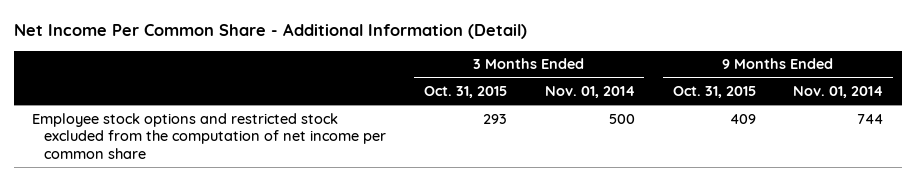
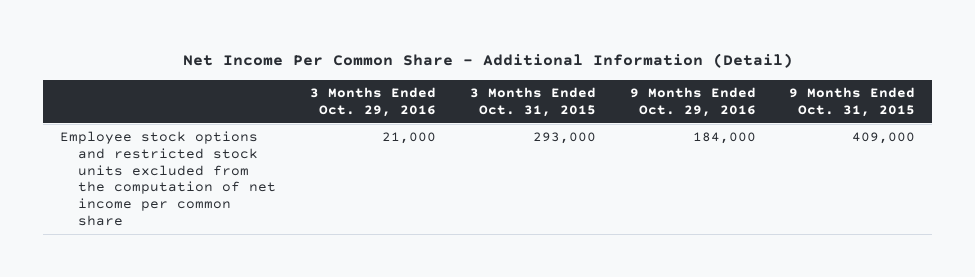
- | 3 Months Ended Oct. 31, 2015 | 3 Months Ended Nov. 01, 2014 | 9 Months Ended Oct. 31, 2015 | 9 Months Ended Nov. 01, 2014
+ | 3 Months Ended Oct. 29, 2016 | 3 Months Ended Oct. 31, 2015 | 9 Months Ended Oct. 29, 2016 | 9 Months Ended Oct. 31, 2015
- Employee stock options and restricted stock excluded from the computation of net income per common share | 293 | 500 | 409 | 744
+ Employee stock options and restricted stock units excluded from the computation of net income per common share | 21,000 | 293,000 | 184,000 | 409,000

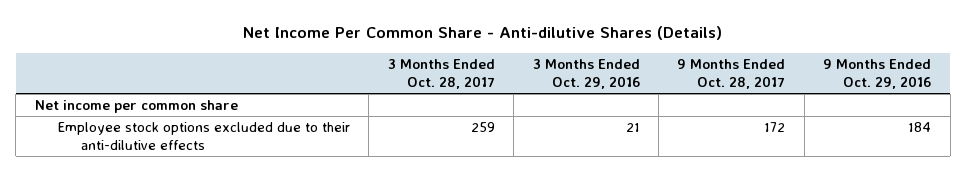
- Net Income Per Common Share - Additional Information (Detail)
+ Net Income Per Common Share - Anti-dilutive Shares (Details)
- | 3 Months Ended Oct. 29, 2016 | 3 Months Ended Oct. 31, 2015 | 9 Months Ended Oct. 29, 2016 | 9 Months Ended Oct. 31, 2015
+ | 3 Months Ended Oct. 28, 2017 | 3 Months Ended Oct. 29, 2016 | 9 Months Ended Oct. 28, 2017 | 9 Months Ended Oct. 29, 2016
- Employee stock options and restricted stock units excluded from the computation of net income per common share | 21,000 | 293,000 | 184,000 | 409,000
+ Net income per common share
+ Employee stock options excluded due to their anti-dilutive effects | 259 | 21 | 172 | 184

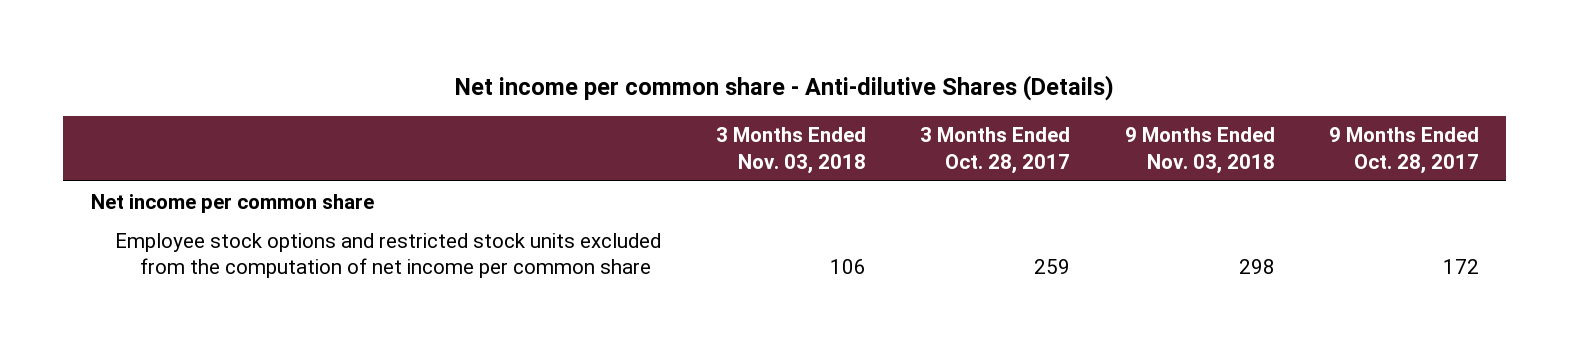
- Net Income Per Common Share - Anti-dilutive Shares (Details)
+ Net income per common share - Anti-dilutive Shares (Details)
- | 3 Months Ended Oct. 28, 2017 | 3 Months Ended Oct. 29, 2016 | 9 Months Ended Oct. 28, 2017 | 9 Months Ended Oct. 29, 2016
+ | 3 Months Ended Nov. 03, 2018 | 3 Months Ended Oct. 28, 2017 | 9 Months Ended Nov. 03, 2018 | 9 Months Ended Oct. 28, 2017
- Employee stock options excluded due to their anti-dilutive effects | 259 | 21 | 172 | 184
+ Employee stock options and restricted stock units excluded from the computation of net income per common share | 106 | 259 | 298 | 172

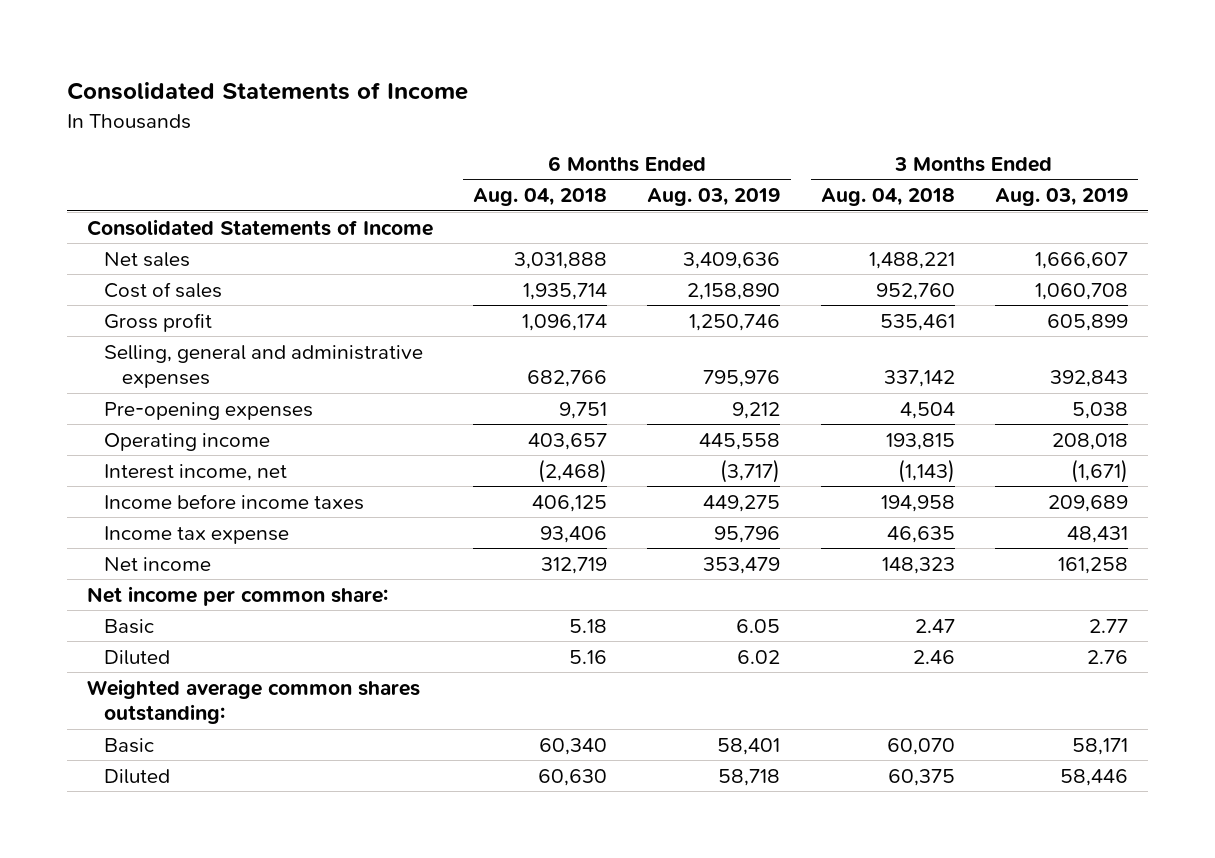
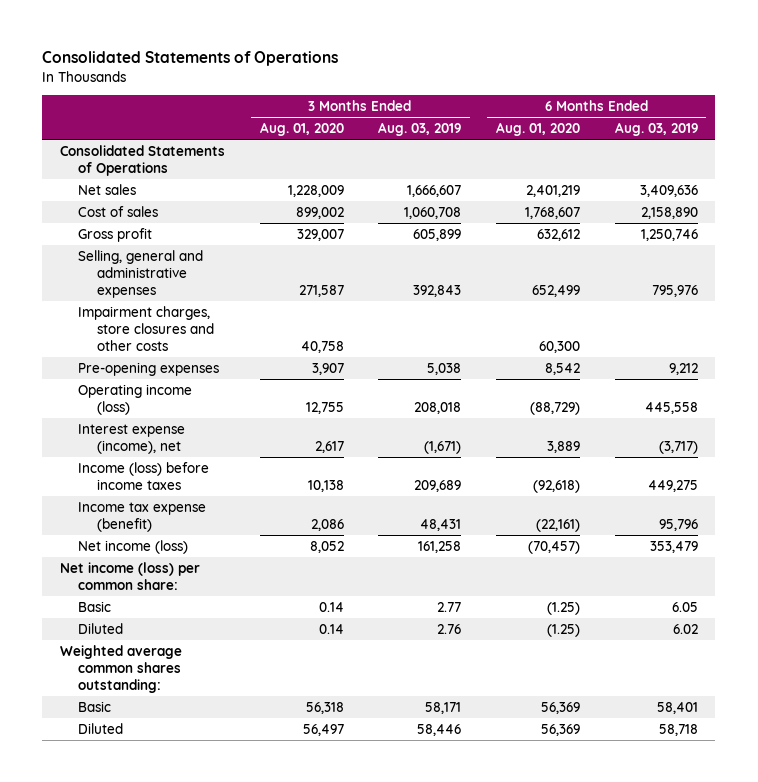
- Consolidated Statements of Income
+ Consolidated Statements of Operations
- | 6 Months Ended Aug. 04, 2018 | 6 Months Ended Aug. 03, 2019 | 3 Months Ended Aug. 04, 2018 | 3 Months Ended Aug. 03, 2019
+ | 3 Months Ended Aug. 01, 2020 | 3 Months Ended Aug. 03, 2019 | 6 Months Ended Aug. 01, 2020 | 6 Months Ended Aug. 03, 2019
- Consolidated Statements of Income
+ Consolidated Statements of Operations
+ Impairment charges, store closures and other costs | 40,758 | | 60,300 |
- Operating income | 403,657 | 445,558 | 193,815 | 208,018
- Interest income, net | (2,468) | (3,717) | (1,143) | (1,671)
- Income before income taxes | 406,125 | 449,275 | 194,958 | 209,689
- Income tax expense | 93,406 | 95,796 | 46,635 | 48,431
- Net income | 312,719 | 353,479 | 148,323 | 161,258
- Net income per common share:
+ Operating income (loss) | 12,755 | 208,018 | (88,729) | 445,558
+ Interest expense (income), net | 2,617 | (1,671) | 3,889 | (3,717)
+ Income (loss) before income taxes | 10,138 | 209,689 | (92,618) | 449,275
+ Income tax expense (benefit) | 2,086 | 48,431 | (22,161) | 95,796
+ Net income (loss) | 8,052 | 161,258 | (70,457) | 353,479
+ Net income (loss) per common share:

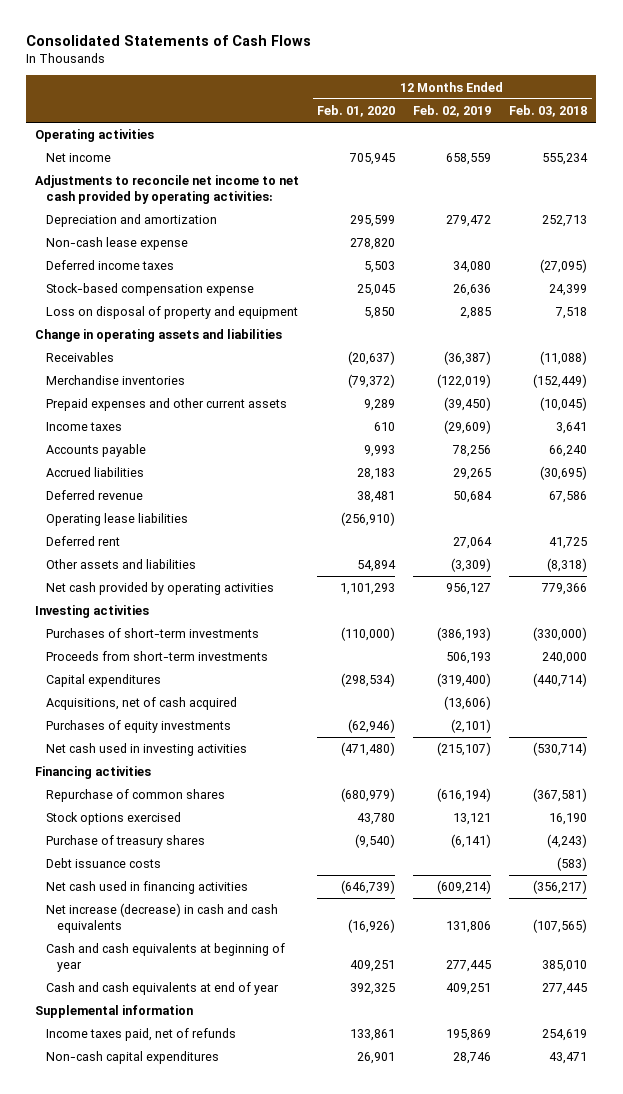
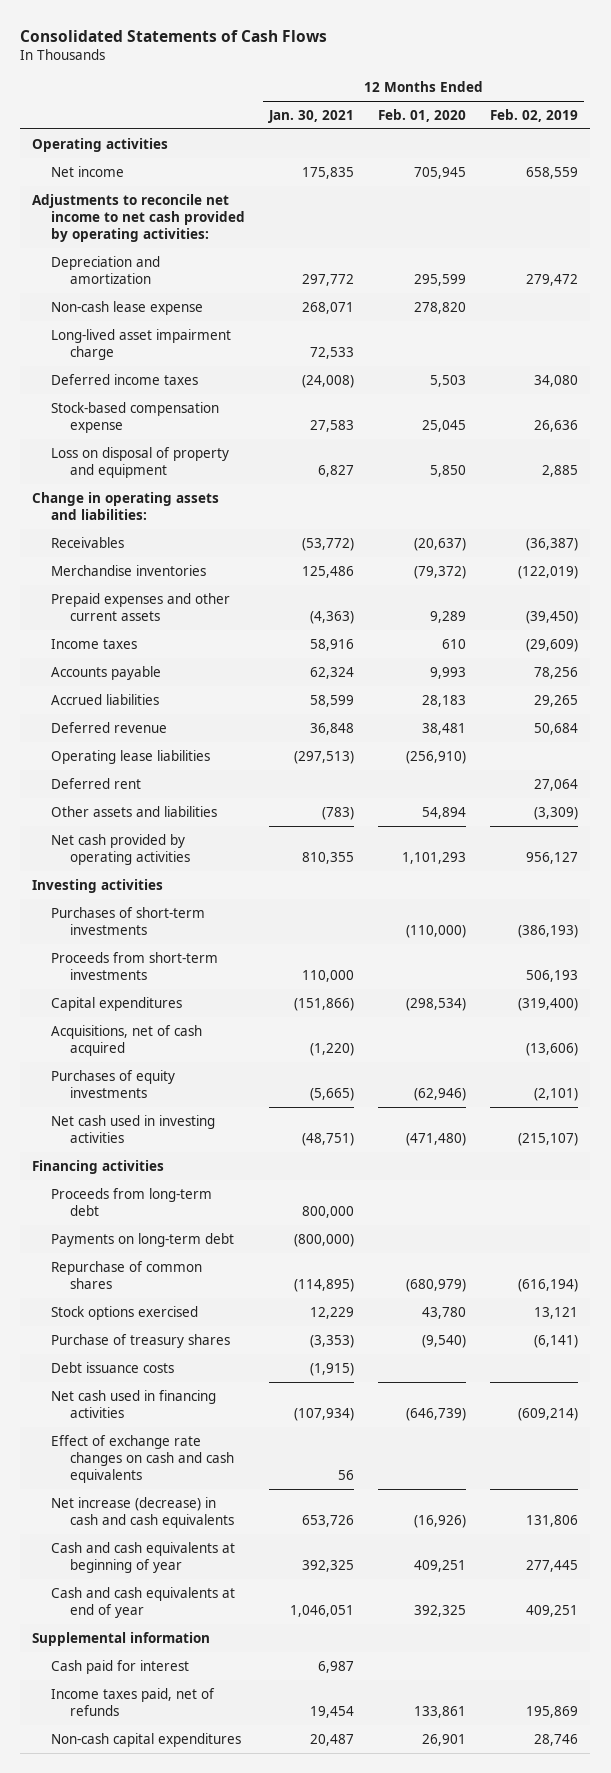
- | 12 Months Ended Feb. 01, 2020 | 12 Months Ended Feb. 02, 2019 | 12 Months Ended Feb. 03, 2018
+ | 12 Months Ended Jan. 30, 2021 | 12 Months Ended Feb. 01, 2020 | 12 Months Ended Feb. 02, 2019
+ Long-lived asset impairment charge | 72,533 | |
- Change in operating assets and liabilities
+ Change in operating assets and liabilities:
+ Proceeds from long-term debt | 800,000 | |
+ Payments on long-term debt | (800,000) | |
+ Effect of exchange rate changes on cash and cash equivalents | 56 | |
+ Cash paid for interest | 6,987 | |

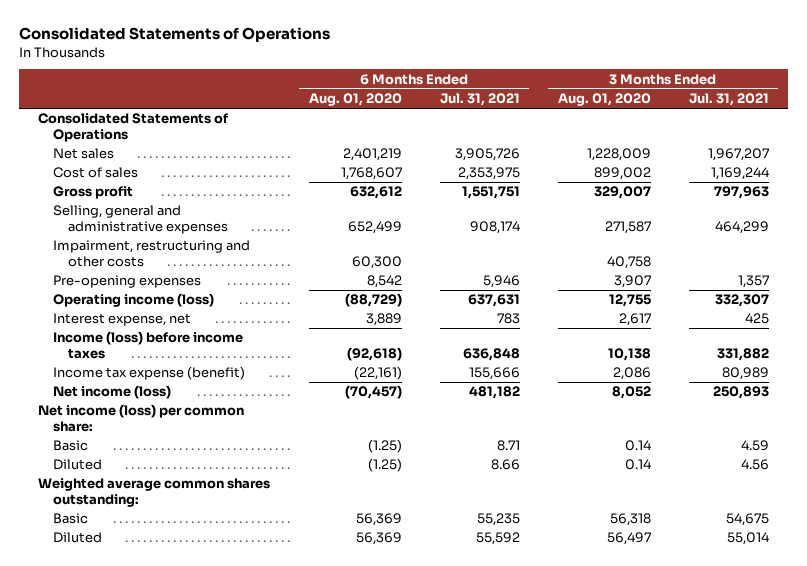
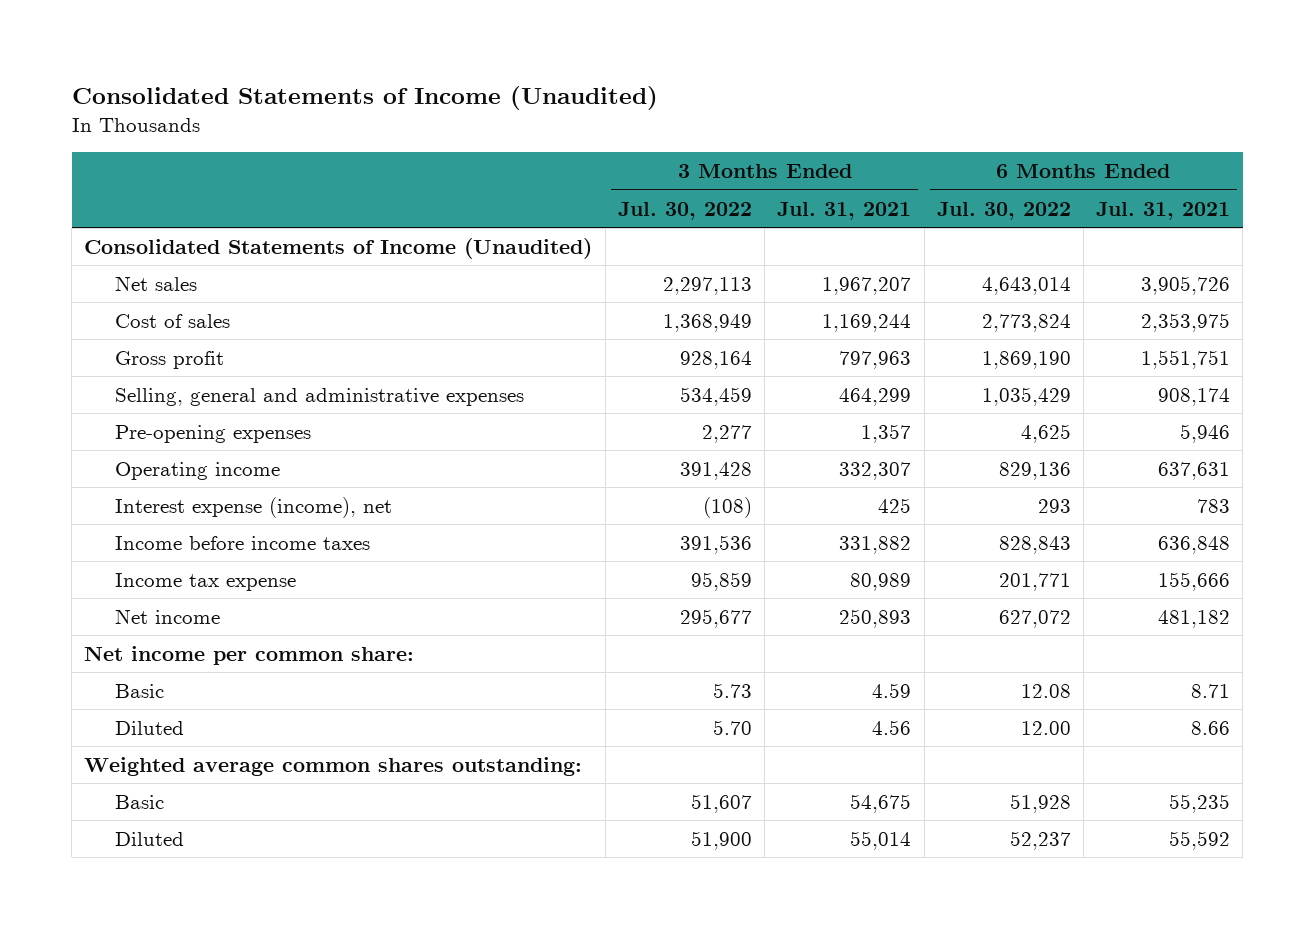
- Consolidated Statements of Operations
+ Consolidated Statements of Income (Unaudited)
- | 6 Months Ended Aug. 01, 2020 | 6 Months Ended Jul. 31, 2021 | 3 Months Ended Aug. 01, 2020 | 3 Months Ended Jul. 31, 2021
+ | 3 Months Ended Jul. 30, 2022 | 3 Months Ended Jul. 31, 2021 | 6 Months Ended Jul. 30, 2022 | 6 Months Ended Jul. 31, 2021
- Consolidated Statements of Operations
+ Consolidated Statements of Income (Unaudited)
- Impairment, restructuring and other costs | 60,300 | | 40,758 |
- Operating income (loss) | (88,729) | 637,631 | 12,755 | 332,307
- Interest expense, net | 3,889 | 783 | 2,617 | 425
- Income (loss) before income taxes | (92,618) | 636,848 | 10,138 | 331,882
- Income tax expense (benefit) | (22,161) | 155,666 | 2,086 | 80,989
- Net income (loss) | (70,457) | 481,182 | 8,052 | 250,893
- Net income (loss) per common share:
+ Operating income | 391,428 | 332,307 | 829,136 | 637,631
+ Interest expense (income), net | (108) | 425 | 293 | 783
+ Income before income taxes | 391,536 | 331,882 | 828,843 | 636,848
+ Income tax expense | 95,859 | 80,989 | 201,771 | 155,666
+ Net income | 295,677 | 250,893 | 627,072 | 481,182
+ Net income per common share:

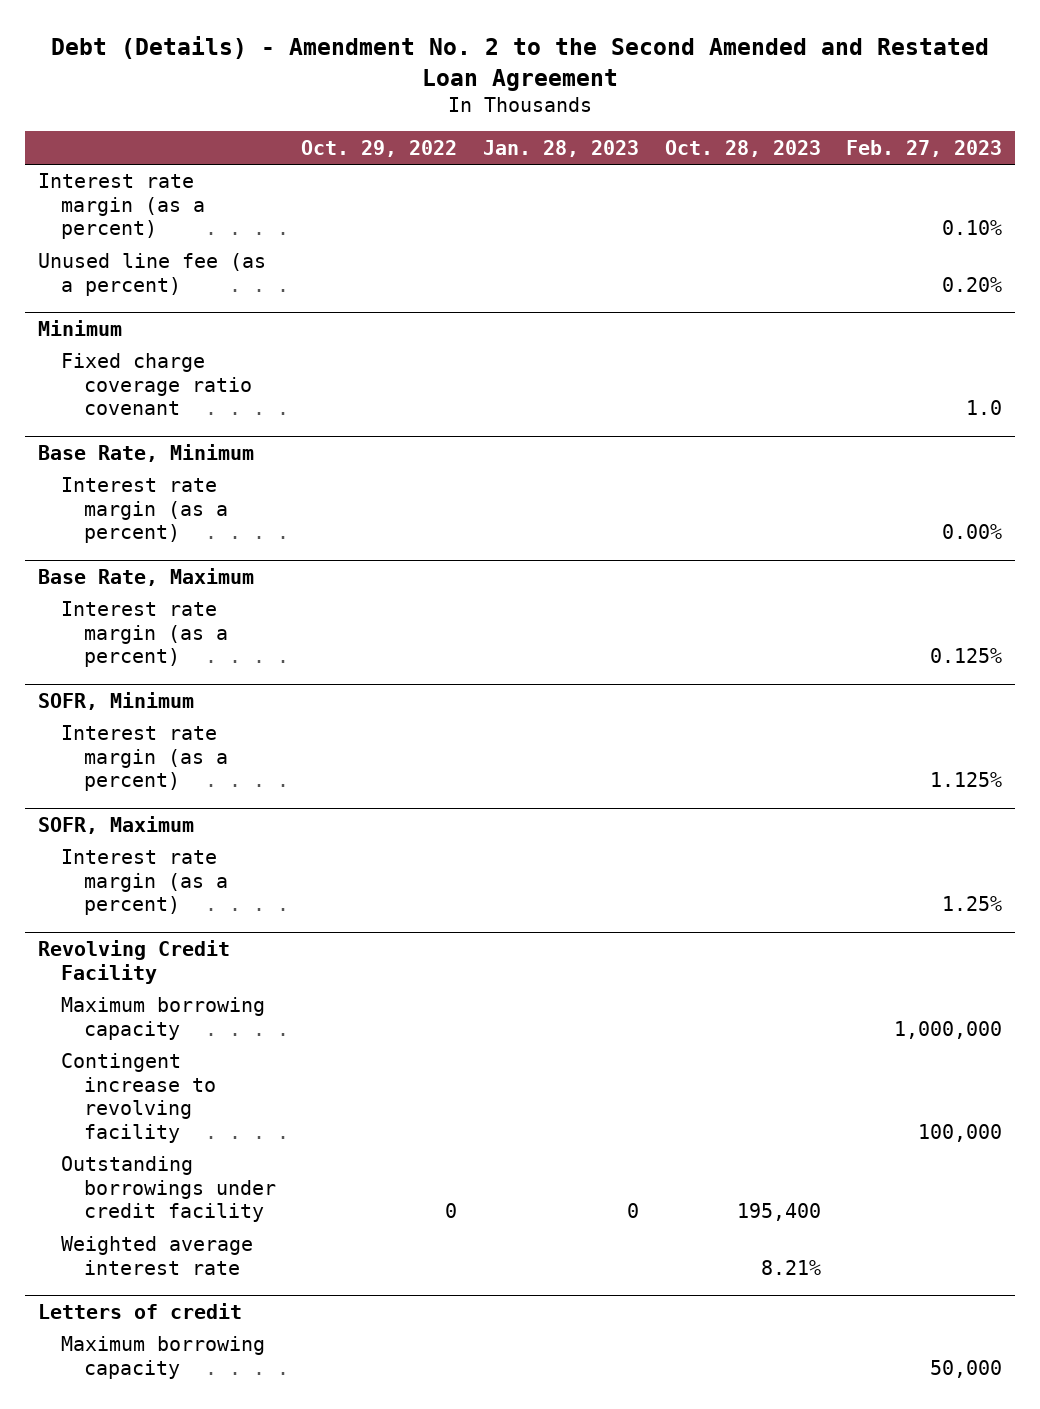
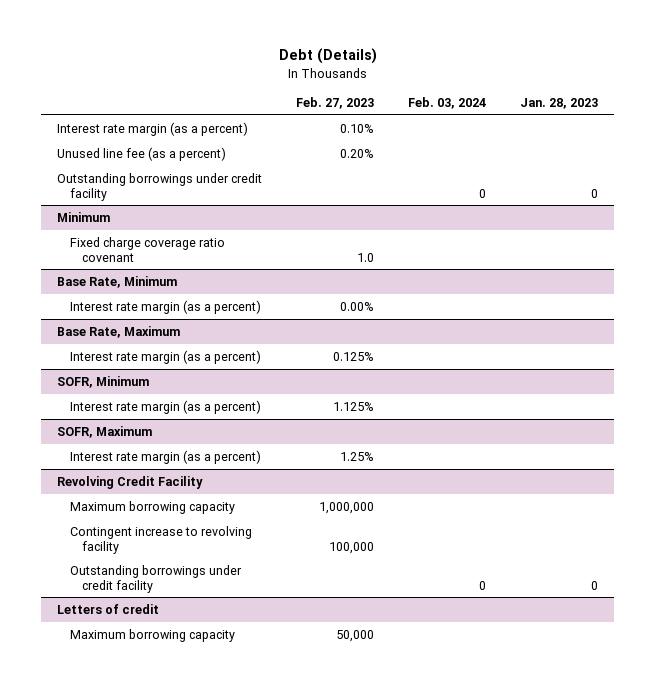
- Debt (Details) - Amendment No. 2 to the Second Amended and Restated Loan Agreement
+ Debt (Details)
- | Oct. 29, 2022 | Jan. 28, 2023 | Oct. 28, 2023 | Feb. 27, 2023
+ | Feb. 27, 2023 | Feb. 03, 2024 | Jan. 28, 2023
+ Outstanding borrowings under credit facility | | 0 | 0
@ Revolving Credit Facility
- Weighted average interest rate | | | 8.21% |

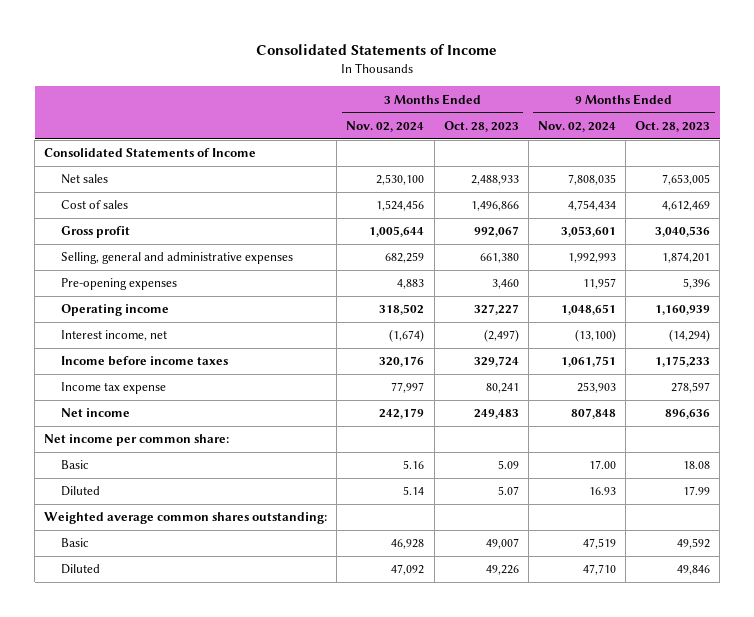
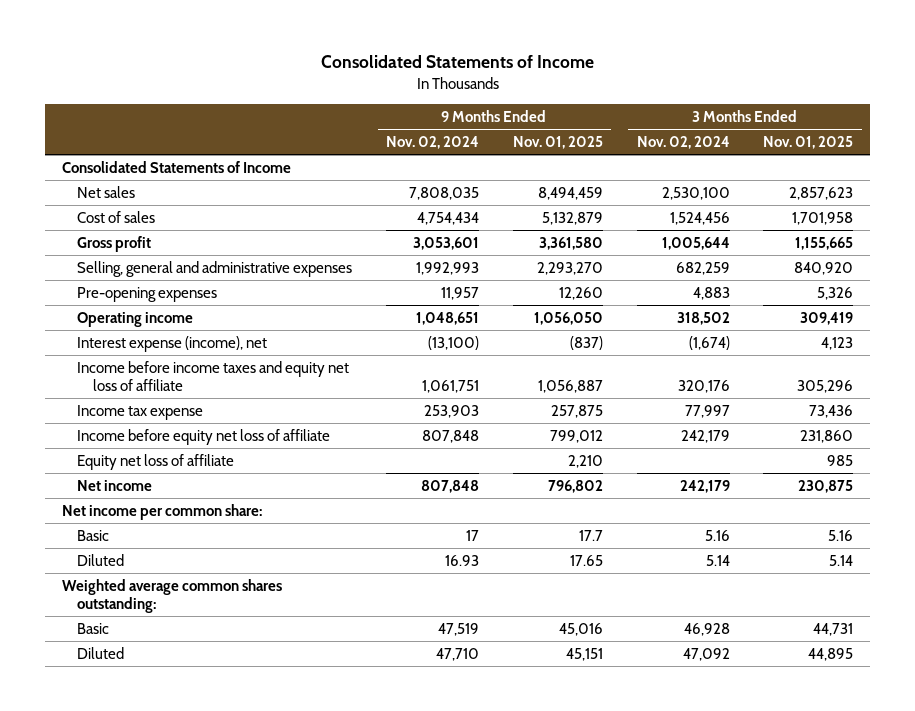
- | 3 Months Ended Nov. 02, 2024 | 3 Months Ended Oct. 28, 2023 | 9 Months Ended Nov. 02, 2024 | 9 Months Ended Oct. 28, 2023
+ | 9 Months Ended Nov. 02, 2024 | 9 Months Ended Nov. 01, 2025 | 3 Months Ended Nov. 02, 2024 | 3 Months Ended Nov. 01, 2025
- Interest income, net | (1,674) | (2,497) | (13,100) | (14,294)
- Income before income taxes | 320,176 | 329,724 | 1,061,751 | 1,175,233
+ Interest expense (income), net | (13,100) | (837) | (1,674) | 4,123
+ Income before income taxes and equity net loss of affiliate | 1,061,751 | 1,056,887 | 320,176 | 305,296
+ Income before equity net loss of affiliate | 807,848 | 799,012 | 242,179 | 231,860
+ Equity net loss of affiliate | | 2,210 | | 985
- Basic | 5.16 | 5.09 | 17.00 | 18.08
+ Basic | 17 | 17.7 | 5.16 | 5.16

